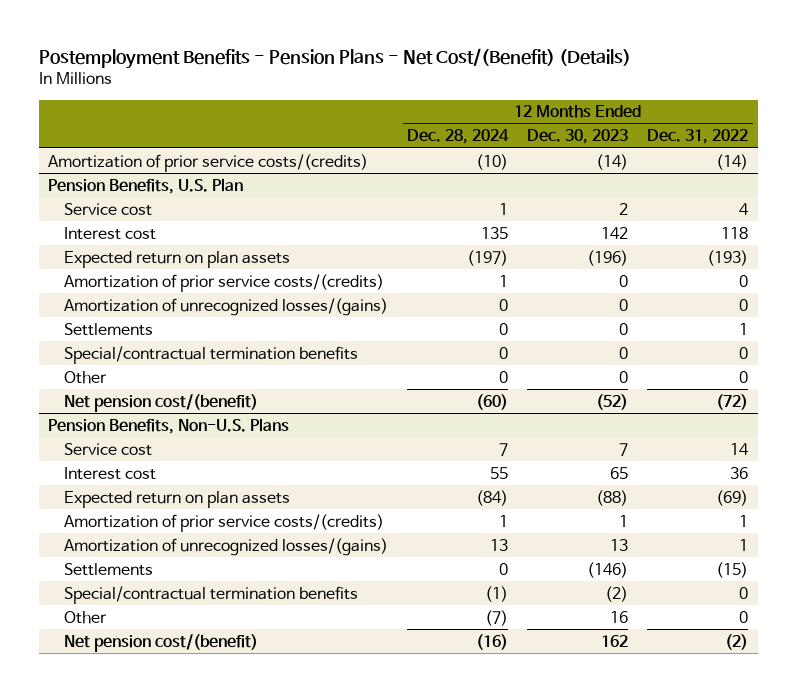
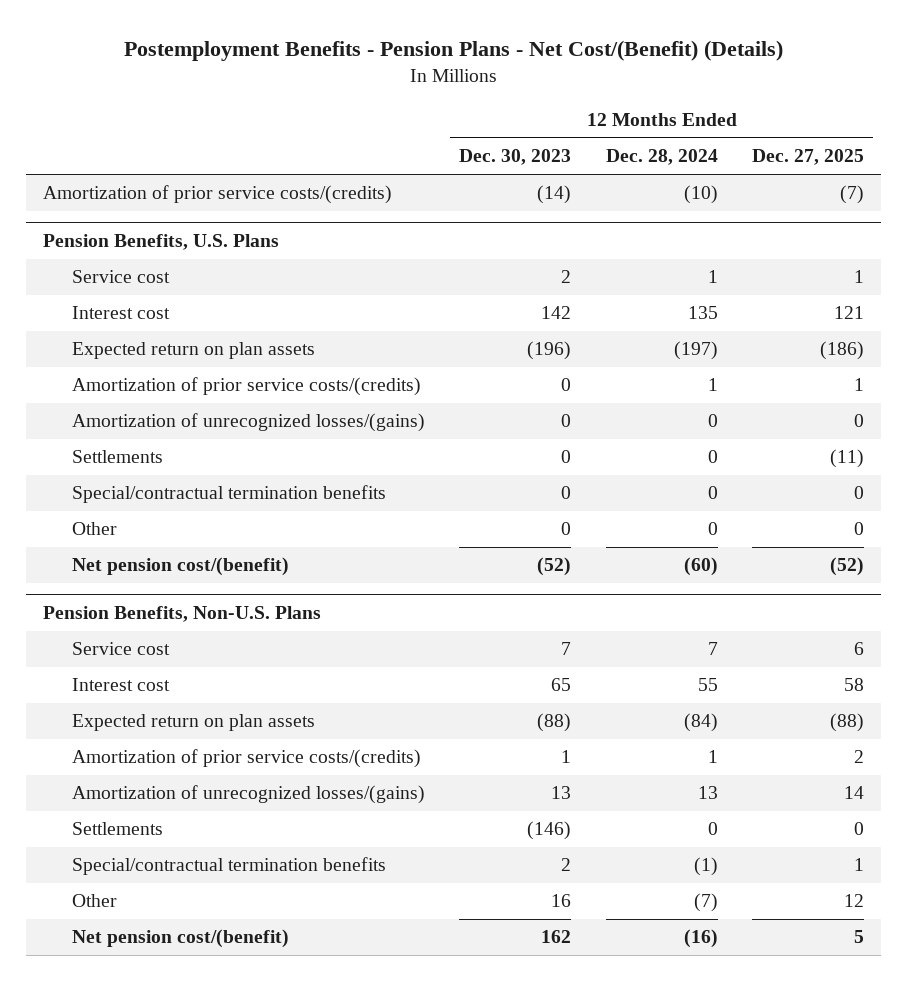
- | 12 Months Ended Dec. 28, 2024 | 12 Months Ended Dec. 30, 2023 | 12 Months Ended Dec. 31, 2022
+ | 12 Months Ended Dec. 30, 2023 | 12 Months Ended Dec. 28, 2024 | 12 Months Ended Dec. 27, 2025
- Pension Benefits, U.S. Plan
+ Pension Benefits, U.S. Plans
@ Pension Benefits, Non-U.S. Plans
- Special/contractual termination benefits | (1) | (2) | 0
+ Special/contractual termination benefits | 2 | (1) | 1

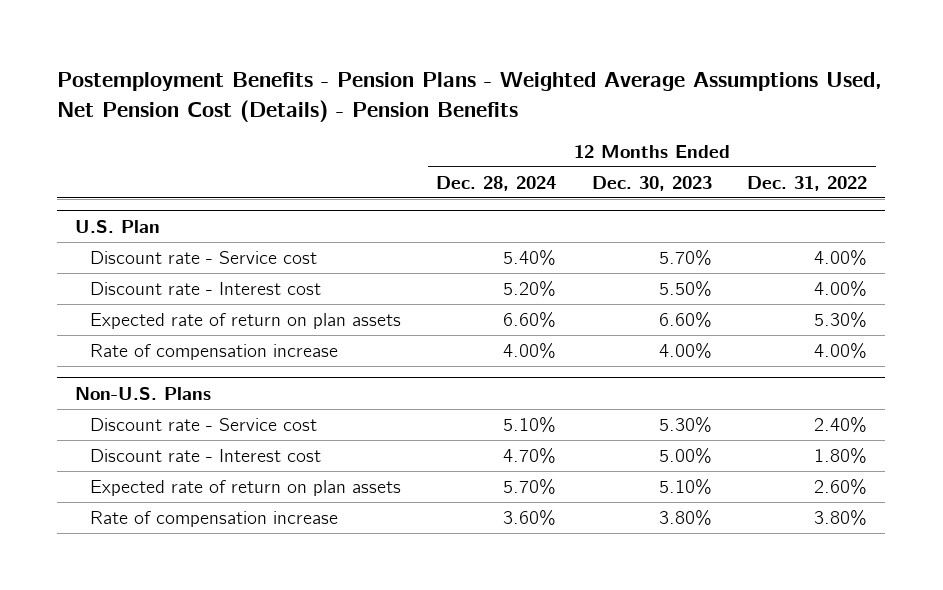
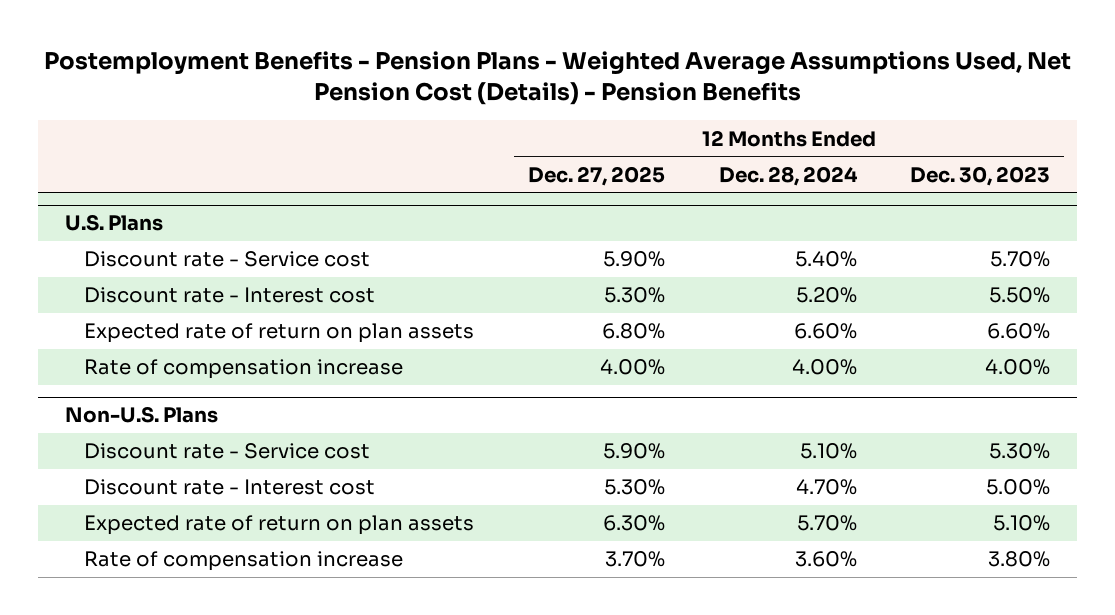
- | 12 Months Ended Dec. 28, 2024 | 12 Months Ended Dec. 30, 2023 | 12 Months Ended Dec. 31, 2022
+ | 12 Months Ended Dec. 27, 2025 | 12 Months Ended Dec. 28, 2024 | 12 Months Ended Dec. 30, 2023
- U.S. Plan
+ U.S. Plans

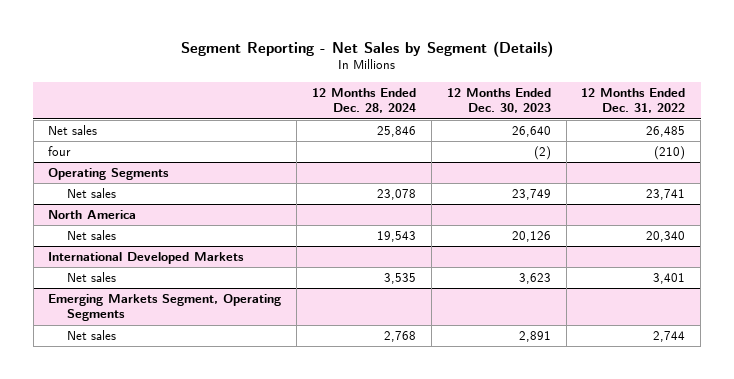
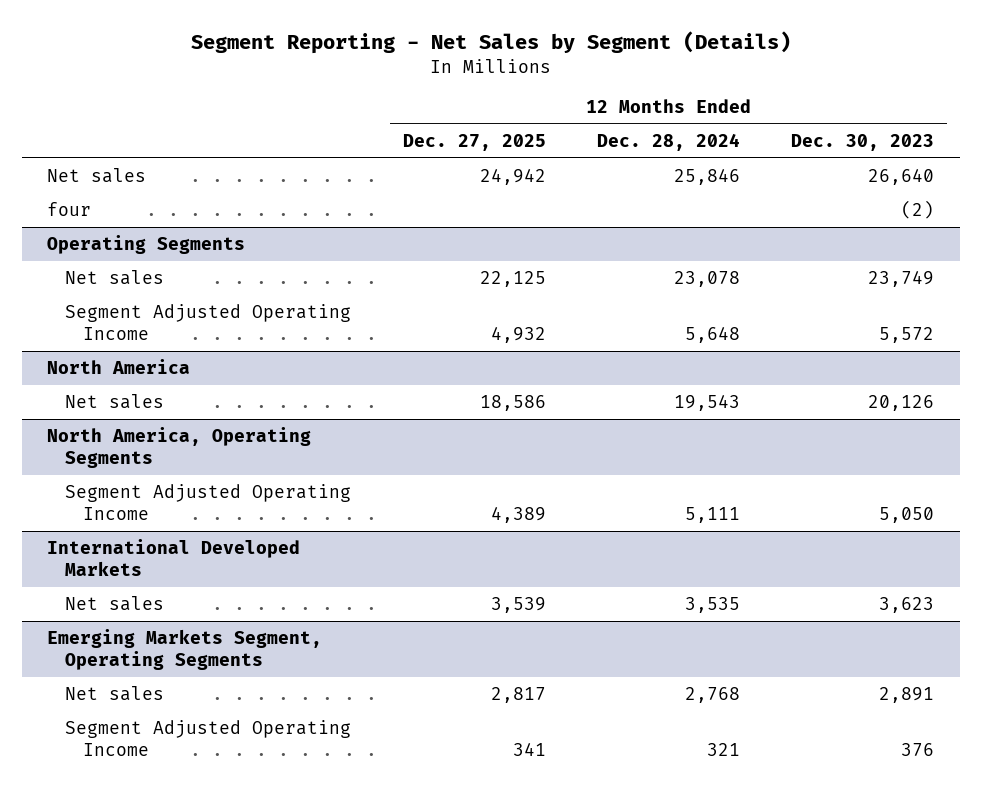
- | 12 Months Ended Dec. 28, 2024 | 12 Months Ended Dec. 30, 2023 | 12 Months Ended Dec. 31, 2022
+ | 12 Months Ended Dec. 27, 2025 | 12 Months Ended Dec. 28, 2024 | 12 Months Ended Dec. 30, 2023
@ Operating Segments
+ Segment Adjusted Operating Income | 4,932 | 5,648 | 5,572
+ North America, Operating Segments
+ Segment Adjusted Operating Income | 4,389 | 5,111 | 5,050
@ Emerging Markets Segment, Operating Segments
+ Segment Adjusted Operating Income | 341 | 321 | 376

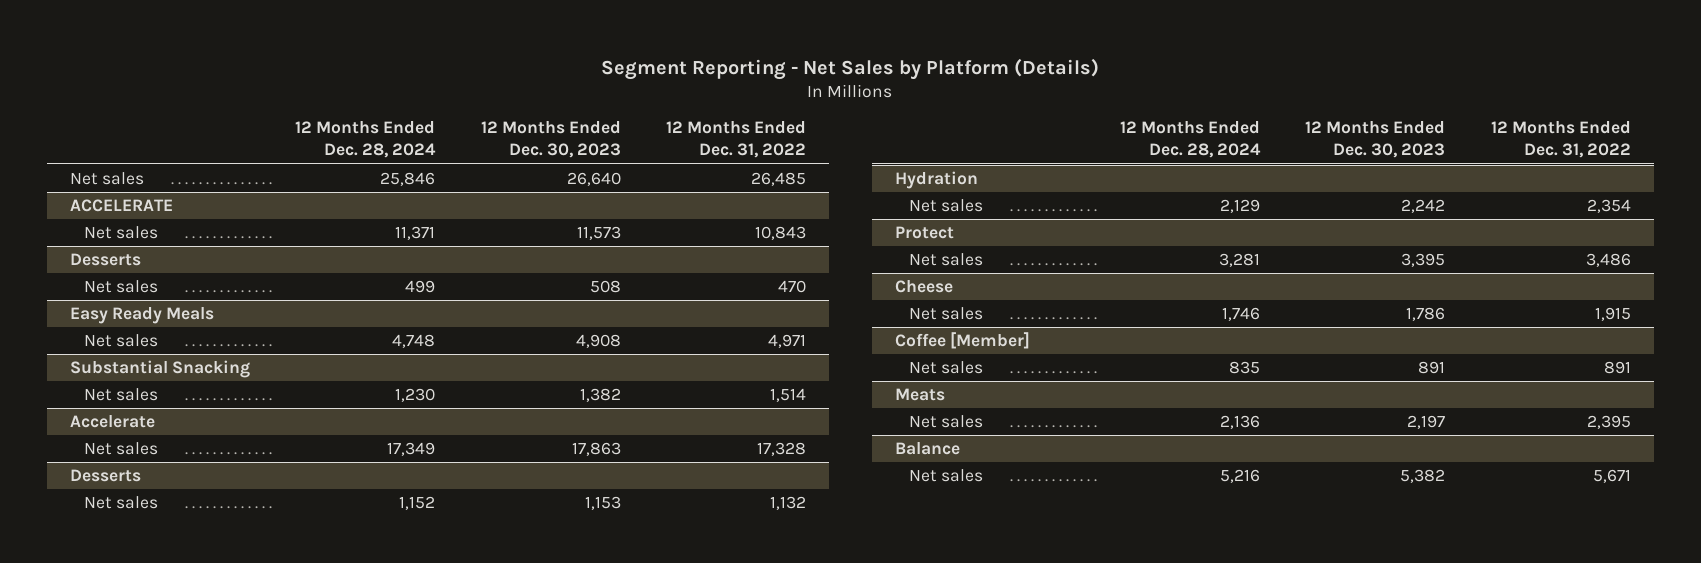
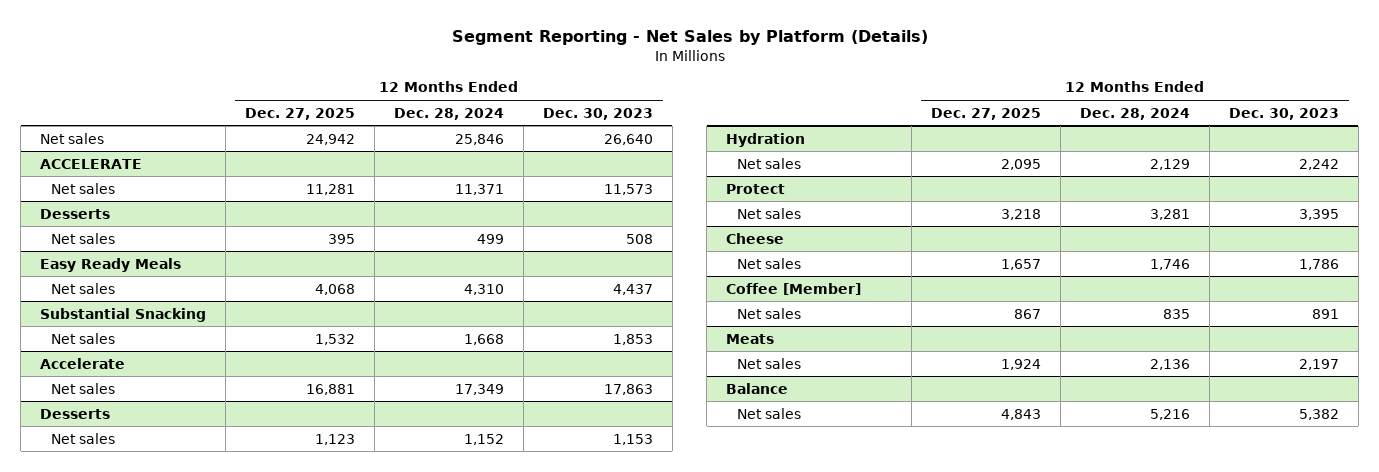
- | 12 Months Ended Dec. 28, 2024 | 12 Months Ended Dec. 30, 2023 | 12 Months Ended Dec. 31, 2022
+ | 12 Months Ended Dec. 27, 2025 | 12 Months Ended Dec. 28, 2024 | 12 Months Ended Dec. 30, 2023
@ Easy Ready Meals
- Net sales | 4,748 | 4,908 | 4,971
+ Net sales | 4,068 | 4,310 | 4,437
@ Substantial Snacking
- Net sales | 1,230 | 1,382 | 1,514
+ Net sales | 1,532 | 1,668 | 1,853

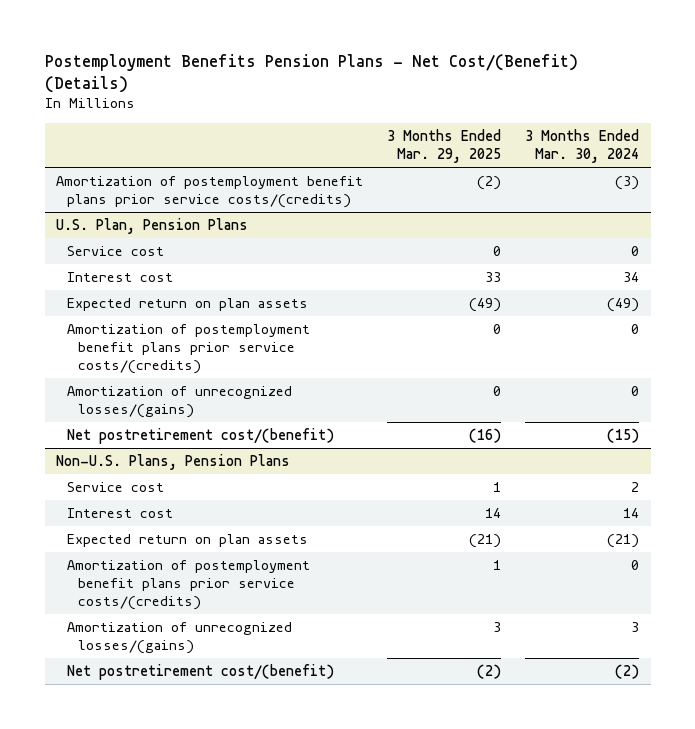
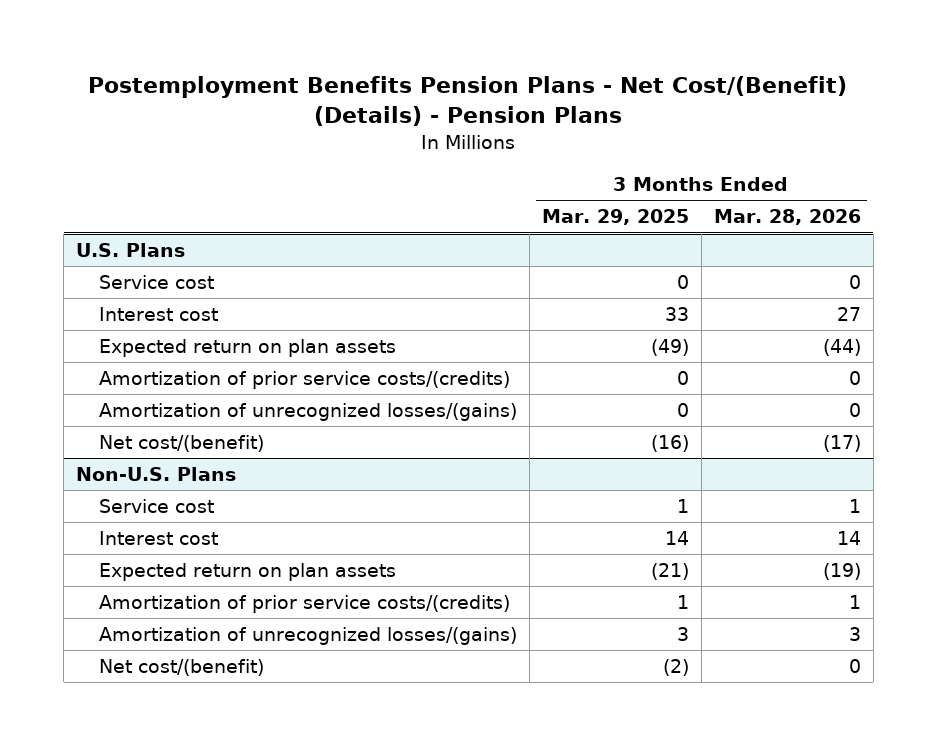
- Postemployment Benefits Pension Plans - Net Cost/(Benefit) (Details)
+ Postemployment Benefits Pension Plans - Net Cost/(Benefit) (Details) - Pension Plans
- | 3 Months Ended Mar. 29, 2025 | 3 Months Ended Mar. 30, 2024
+ | 3 Months Ended Mar. 29, 2025 | 3 Months Ended Mar. 28, 2026
- Amortization of postemployment benefit plans prior service costs/(credits) | (2) | (3)
- U.S. Plan, Pension Plans
+ U.S. Plans
- Amortization of postemployment benefit plans prior service costs/(credits) | 0 | 0
+ Amortization of prior service costs/(credits) | 0 | 0
- Net postretirement cost/(benefit) | (16) | (15)
- Non-U.S. Plans, Pension Plans
+ Net cost/(benefit) | (16) | (17)
+ Non-U.S. Plans
- Amortization of postemployment benefit plans prior service costs/(credits) | 1 | 0
+ Amortization of prior service costs/(credits) | 1 | 1
- Net postretirement cost/(benefit) | (2) | (2)
+ Net cost/(benefit) | (2) | 0

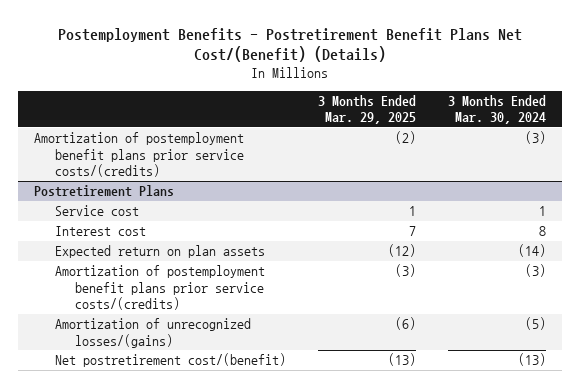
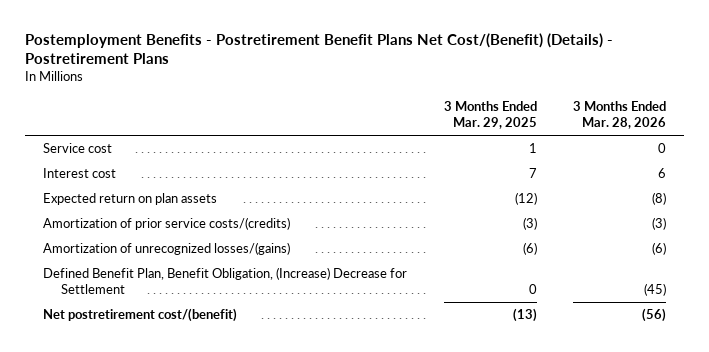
- Postemployment Benefits - Postretirement Benefit Plans Net Cost/(Benefit) (Details)
+ Postemployment Benefits - Postretirement Benefit Plans Net Cost/(Benefit) (Details) - Postretirement Plans
- | 3 Months Ended Mar. 29, 2025 | 3 Months Ended Mar. 30, 2024
+ | 3 Months Ended Mar. 29, 2025 | 3 Months Ended Mar. 28, 2026
- Amortization of postemployment benefit plans prior service costs/(credits) | (2) | (3)
- Postretirement Plans
- Amortization of postemployment benefit plans prior service costs/(credits) | (3) | (3)
+ Amortization of prior service costs/(credits) | (3) | (3)
+ Defined Benefit Plan, Benefit Obligation, (Increase) Decrease for Settlement | 0 | (45)

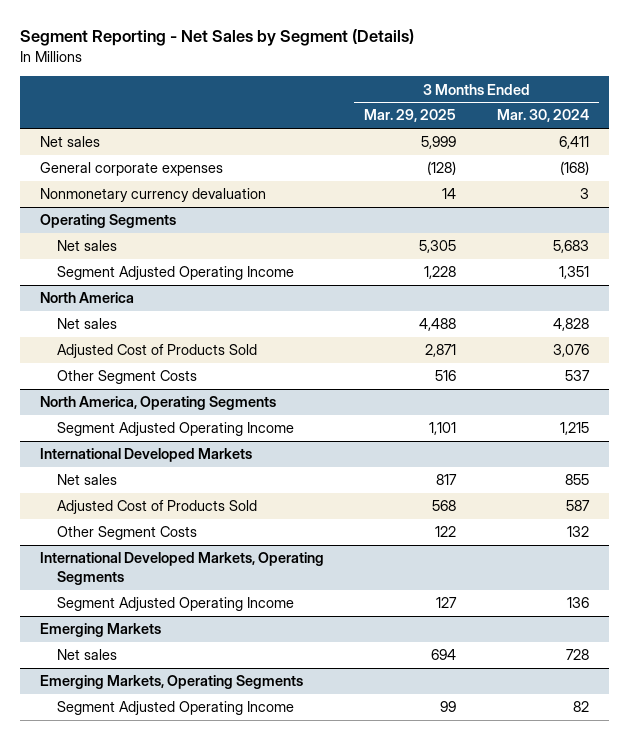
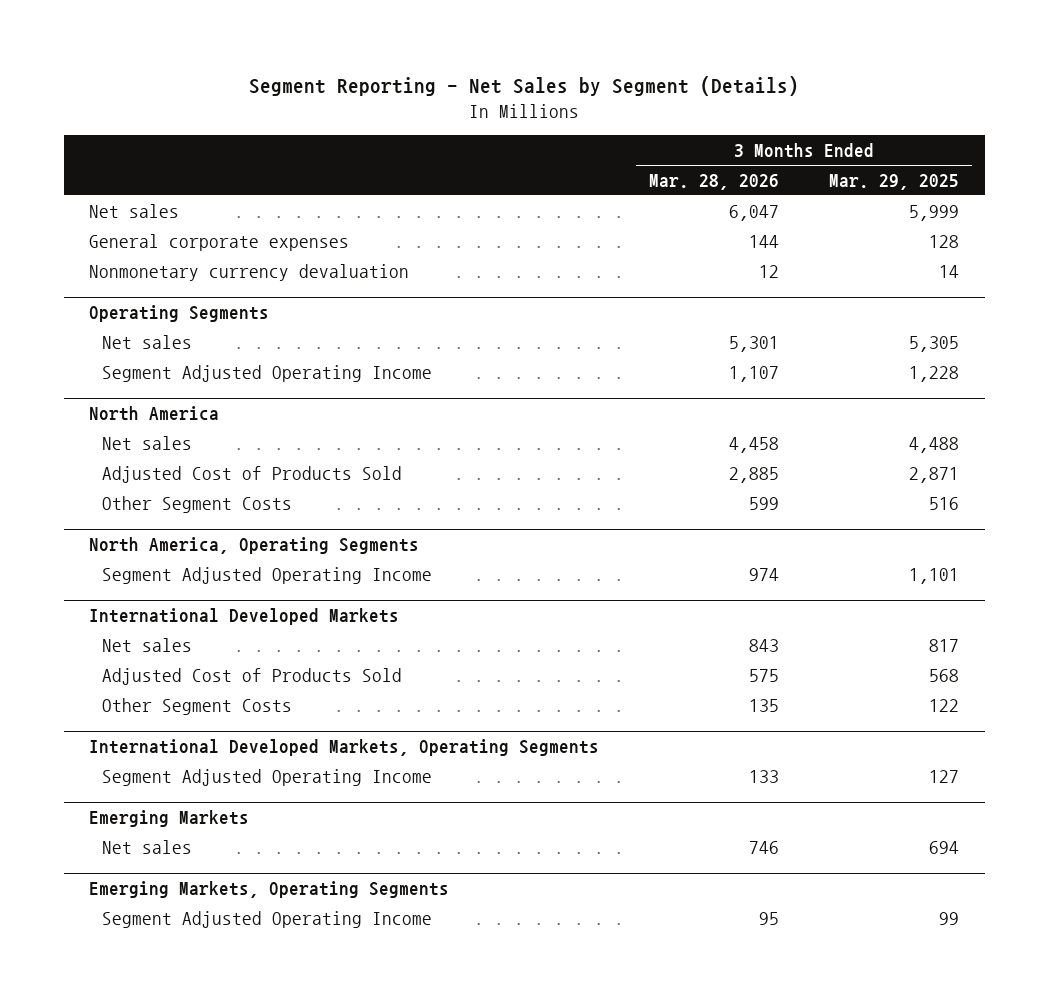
- | 3 Months Ended Mar. 29, 2025 | 3 Months Ended Mar. 30, 2024
+ | 3 Months Ended Mar. 28, 2026 | 3 Months Ended Mar. 29, 2025
- General corporate expenses | (128) | (168)
+ General corporate expenses | 144 | 128

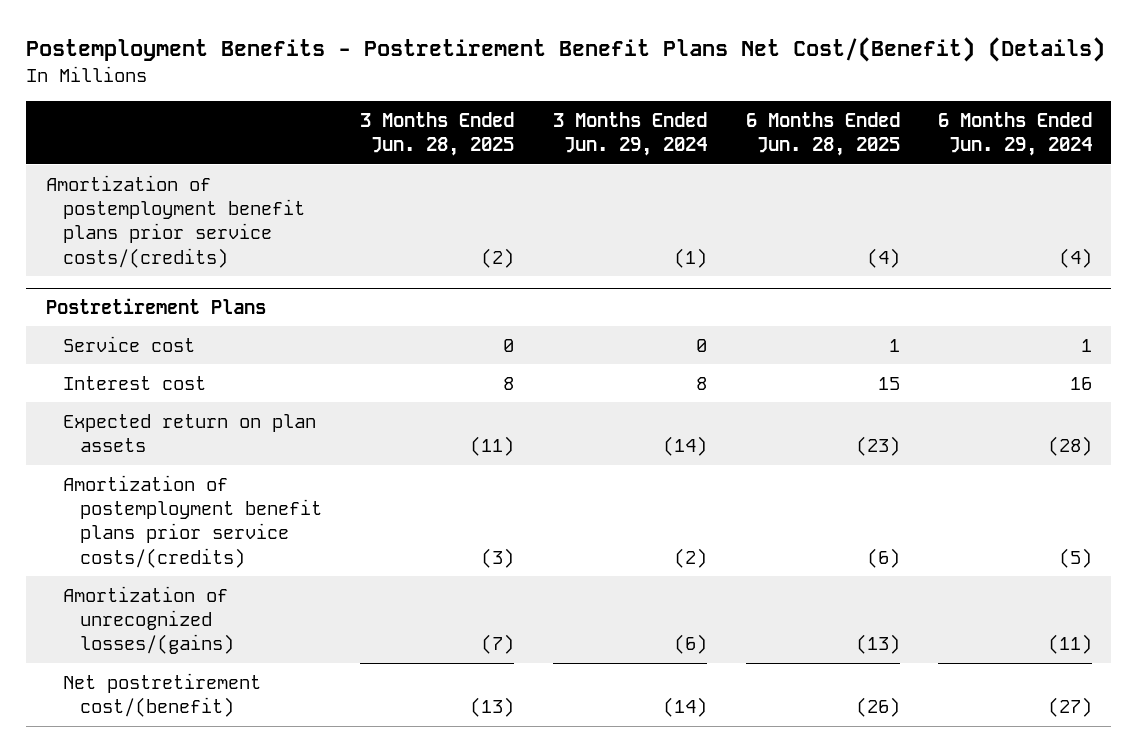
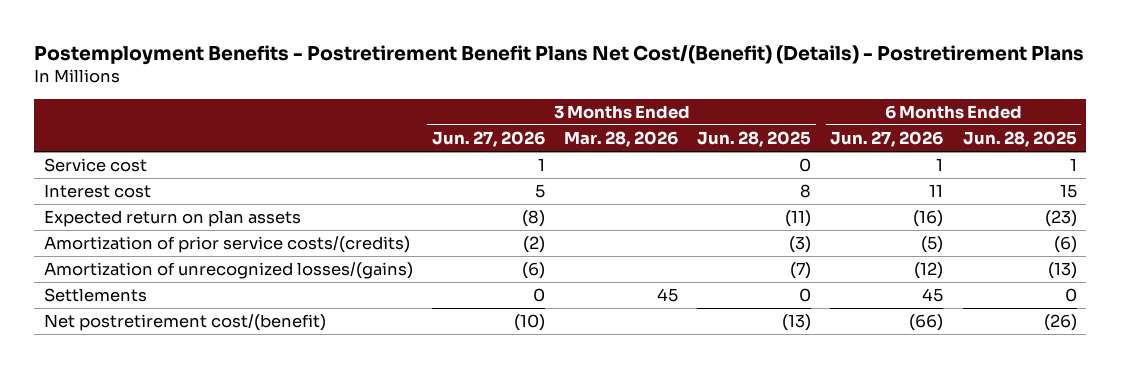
- Postemployment Benefits - Postretirement Benefit Plans Net Cost/(Benefit) (Details)
+ Postemployment Benefits - Postretirement Benefit Plans Net Cost/(Benefit) (Details) - Postretirement Plans
- | 3 Months Ended Jun. 28, 2025 | 3 Months Ended Jun. 29, 2024 | 6 Months Ended Jun. 28, 2025 | 6 Months Ended Jun. 29, 2024
+ | 3 Months Ended Jun. 27, 2026 | 3 Months Ended Mar. 28, 2026 | 3 Months Ended Jun. 28, 2025 | 6 Months Ended Jun. 27, 2026 | 6 Months Ended Jun. 28, 2025
- Amortization of postemployment benefit plans prior service costs/(credits) | (2) | (1) | (4) | (4)
- Postretirement Plans
- Amortization of postemployment benefit plans prior service costs/(credits) | (3) | (2) | (6) | (5)
+ Amortization of prior service costs/(credits) | (2) | | (3) | (5) | (6)
+ Settlements | 0 | 45 | 0 | 45 | 0

